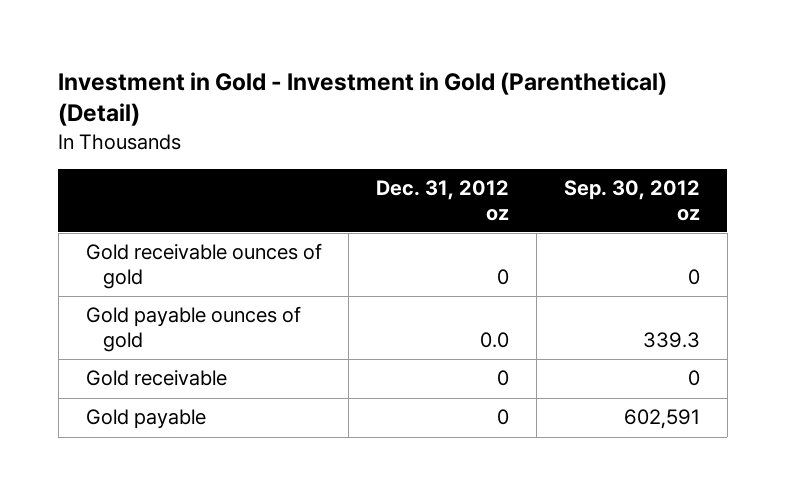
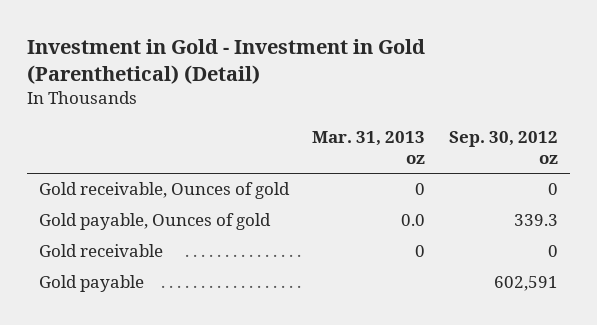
- | Dec. 31, 2012 oz | Sep. 30, 2012 oz
+ | Mar. 31, 2013 oz | Sep. 30, 2012 oz
- Gold receivable ounces of gold | 0 | 0
- Gold payable ounces of gold | 0.0 | 339.3
+ Gold receivable, Ounces of gold | 0 | 0
+ Gold payable, Ounces of gold | 0.0 | 339.3

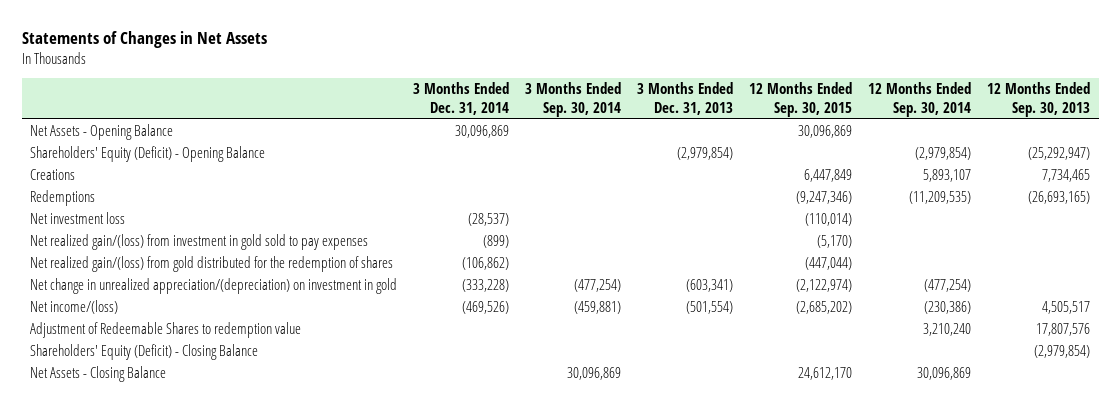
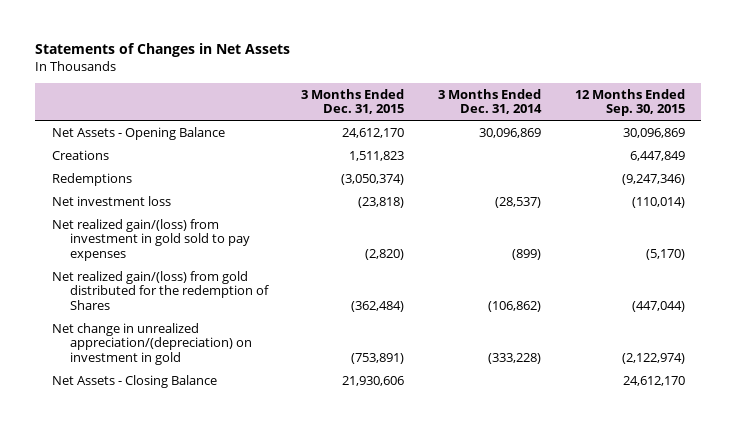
- | 3 Months Ended Dec. 31, 2014 | 3 Months Ended Sep. 30, 2014 | 3 Months Ended Dec. 31, 2013 | 12 Months Ended Sep. 30, 2015 | 12 Months Ended Sep. 30, 2014 | 12 Months Ended Sep. 30, 2013
+ | 3 Months Ended Dec. 31, 2015 | 3 Months Ended Dec. 31, 2014 | 12 Months Ended Sep. 30, 2015
- Shareholders' Equity (Deficit) - Opening Balance | | | (2,979,854) | | (2,979,854) | (25,292,947)
- Net realized gain/(loss) from gold distributed for the redemption of shares | (106,862) | | | (447,044) | |
+ Net realized gain/(loss) from gold distributed for the redemption of Shares | (362,484) | (106,862) | (447,044)
- Net income/(loss) | (469,526) | (459,881) | (501,554) | (2,685,202) | (230,386) | 4,505,517
- Adjustment of Redeemable Shares to redemption value | | | | | 3,210,240 | 17,807,576
- Shareholders' Equity (Deficit) - Closing Balance | | | | | | (2,979,854)

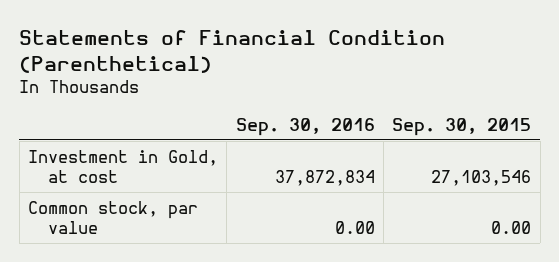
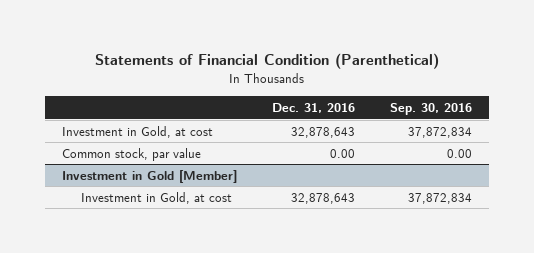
- | Sep. 30, 2016 | Sep. 30, 2015
+ | Dec. 31, 2016 | Sep. 30, 2016
+ Investment in Gold [Member]
+ Investment in Gold, at cost | 32,878,643 | 37,872,834

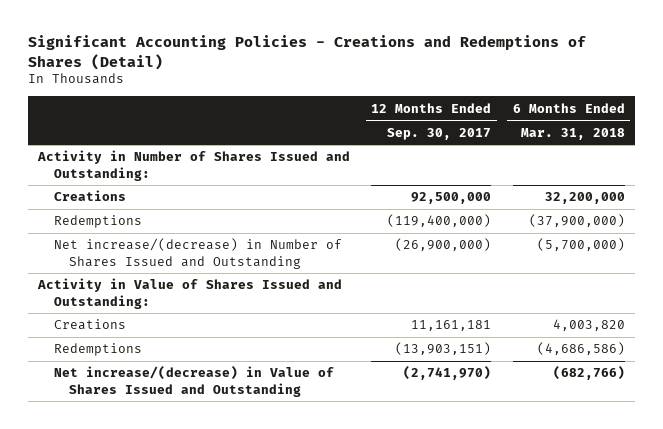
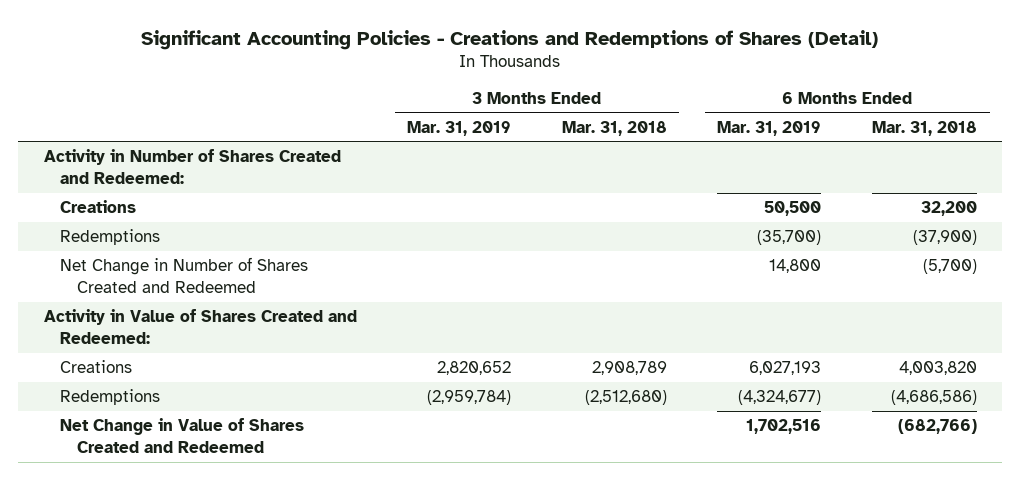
- | 12 Months Ended Sep. 30, 2017 | 6 Months Ended Mar. 31, 2018
+ | 3 Months Ended Mar. 31, 2019 | 3 Months Ended Mar. 31, 2018 | 6 Months Ended Mar. 31, 2019 | 6 Months Ended Mar. 31, 2018
- Activity in Number of Shares Issued and Outstanding:
- Creations | 92,500,000 | 32,200,000
- Redemptions | (119,400,000) | (37,900,000)
- Net increase/(decrease) in Number of Shares Issued and Outstanding | (26,900,000) | (5,700,000)
- Activity in Value of Shares Issued and Outstanding:
+ Activity in Number of Shares Created and Redeemed:
+ Creations | | | 50,500 | 32,200
+ Redemptions | | | (35,700) | (37,900)
+ Net Change in Number of Shares Created and Redeemed | | | 14,800 | (5,700)
+ Activity in Value of Shares Created and Redeemed:
- Net increase/(decrease) in Value of Shares Issued and Outstanding | (2,741,970) | (682,766)
+ Net Change in Value of Shares Created and Redeemed | | | 1,702,516 | (682,766)

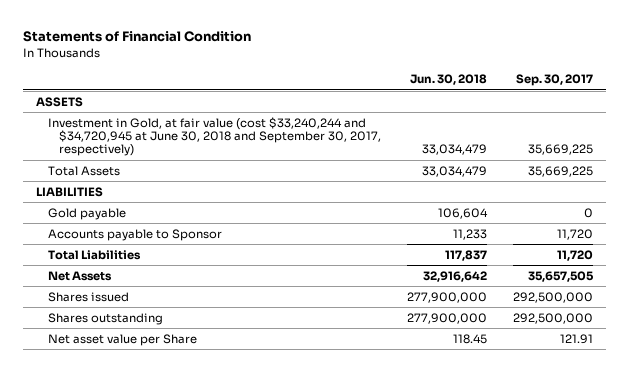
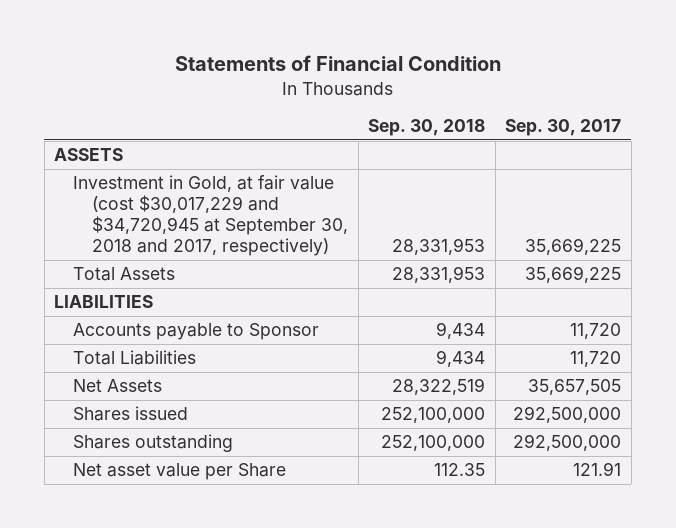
- | Jun. 30, 2018 | Sep. 30, 2017
+ | Sep. 30, 2018 | Sep. 30, 2017
- Investment in Gold, at fair value (cost $33,240,244 and $34,720,945 at June 30, 2018 and September 30, 2017, respectively) | 33,034,479 | 35,669,225
+ Investment in Gold, at fair value (cost $30,017,229 and $34,720,945 at September 30, 2018 and 2017, respectively) | 28,331,953 | 35,669,225
- Gold payable | 106,604 | 0

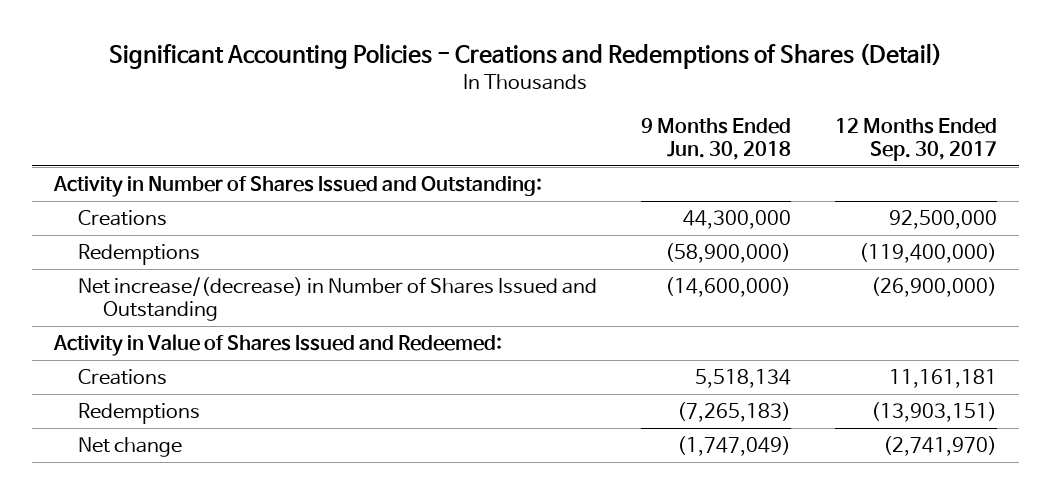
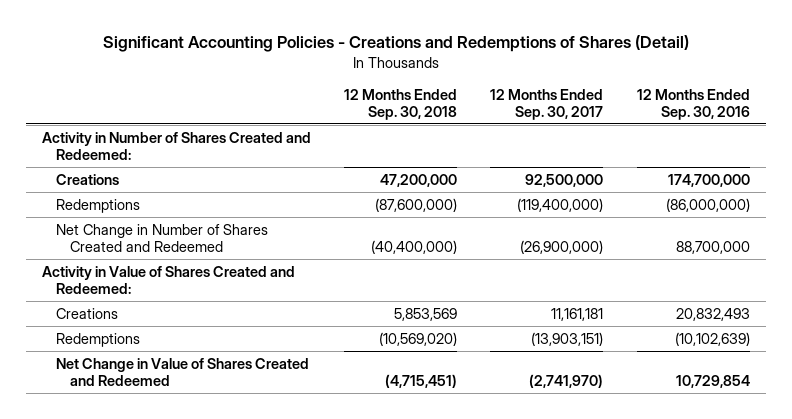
- | 9 Months Ended Jun. 30, 2018 | 12 Months Ended Sep. 30, 2017
+ | 12 Months Ended Sep. 30, 2018 | 12 Months Ended Sep. 30, 2017 | 12 Months Ended Sep. 30, 2016
- Activity in Number of Shares Issued and Outstanding:
+ Activity in Number of Shares Created and Redeemed:
- Net increase/(decrease) in Number of Shares Issued and Outstanding | (14,600,000) | (26,900,000)
- Activity in Value of Shares Issued and Redeemed:
+ Net Change in Number of Shares Created and Redeemed | (40,400,000) | (26,900,000) | 88,700,000
+ Activity in Value of Shares Created and Redeemed:
- Net change | (1,747,049) | (2,741,970)
+ Net Change in Value of Shares Created and Redeemed | (4,715,451) | (2,741,970) | 10,729,854

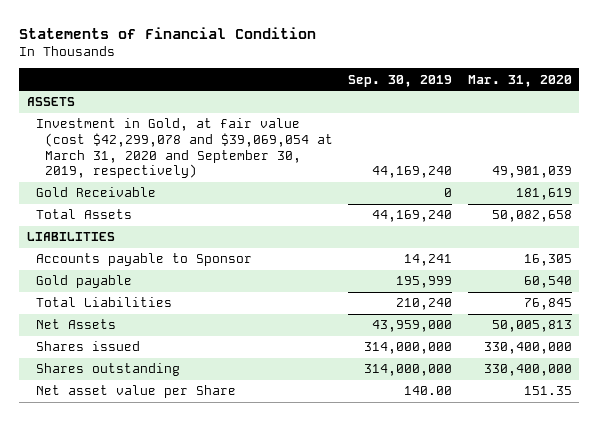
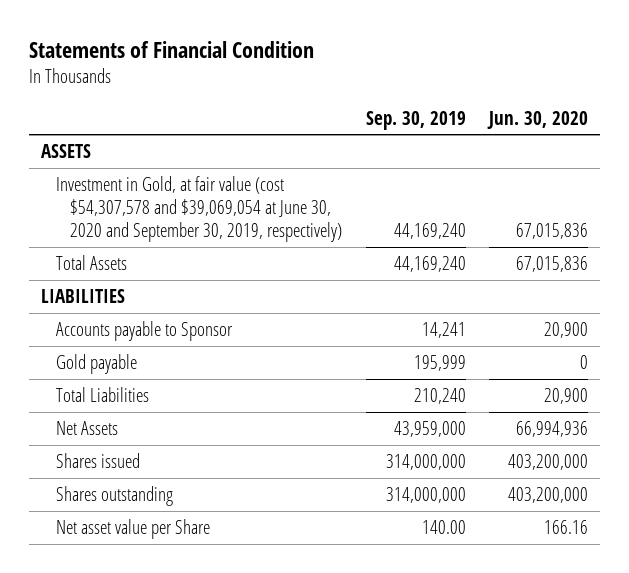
- | Sep. 30, 2019 | Mar. 31, 2020
+ | Sep. 30, 2019 | Jun. 30, 2020
- Investment in Gold, at fair value (cost $42,299,078 and $39,069,054 at March 31, 2020 and September 30, 2019, respectively) | 44,169,240 | 49,901,039
- Gold Receivable | 0 | 181,619
+ Investment in Gold, at fair value (cost $54,307,578 and $39,069,054 at June 30, 2020 and September 30, 2019, respectively) | 44,169,240 | 67,015,836

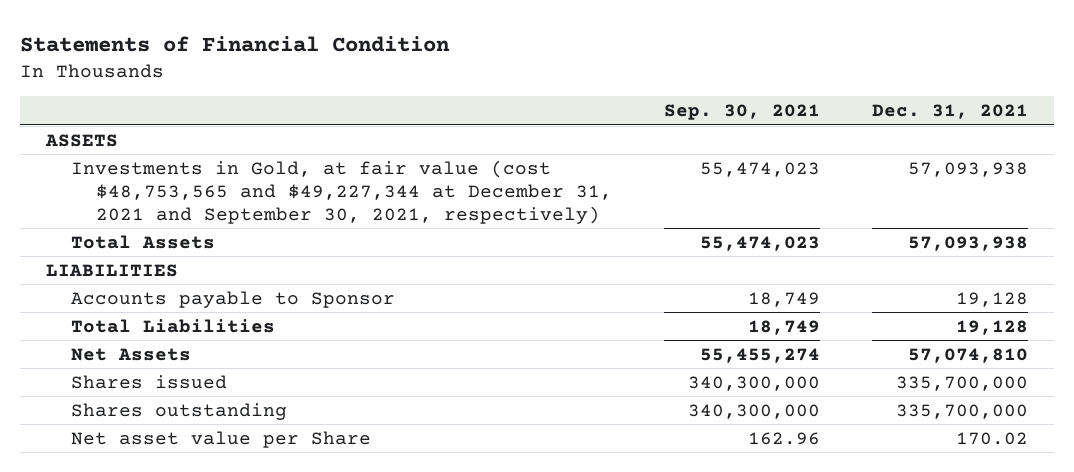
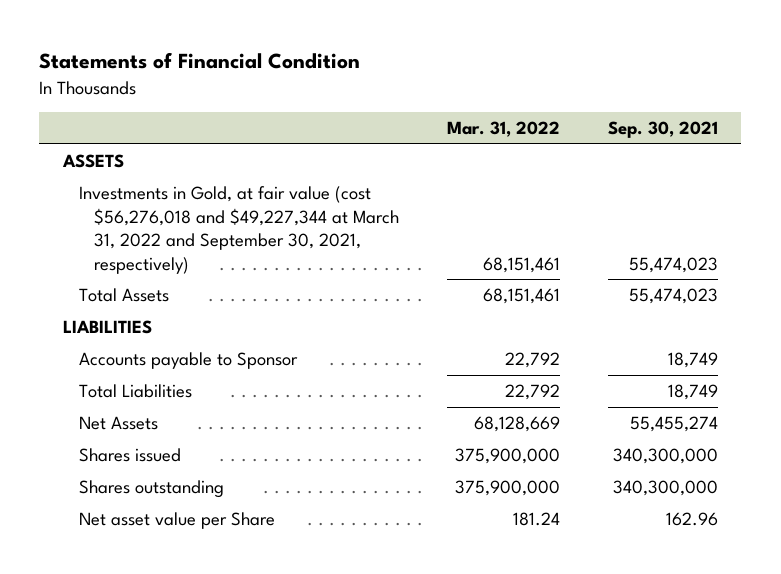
- | Sep. 30, 2021 | Dec. 31, 2021
+ | Mar. 31, 2022 | Sep. 30, 2021
- Investments in Gold, at fair value (cost $48,753,565 and $49,227,344 at December 31, 2021 and September 30, 2021, respectively) | 55,474,023 | 57,093,938
+ Investments in Gold, at fair value (cost $56,276,018 and $49,227,344 at March 31, 2022 and September 30, 2021, respectively) | 68,151,461 | 55,474,023

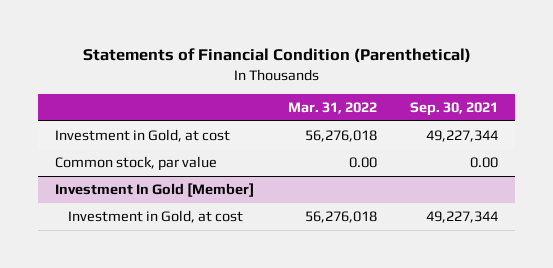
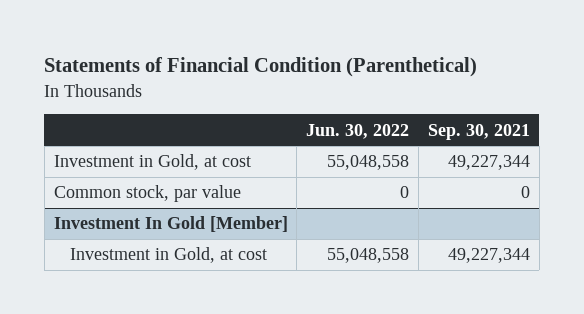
- | Mar. 31, 2022 | Sep. 30, 2021
+ | Jun. 30, 2022 | Sep. 30, 2021
- Common stock, par value | 0.00 | 0.00
+ Common stock, par value | 0 | 0

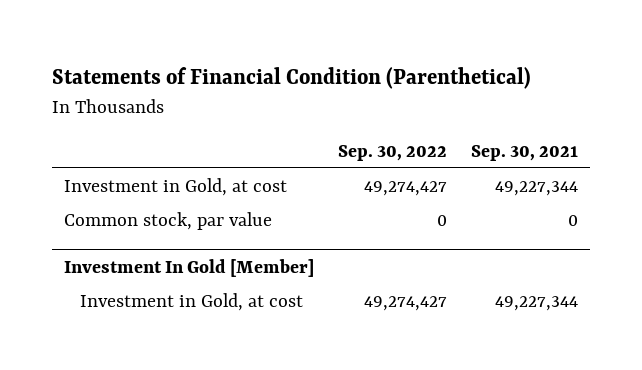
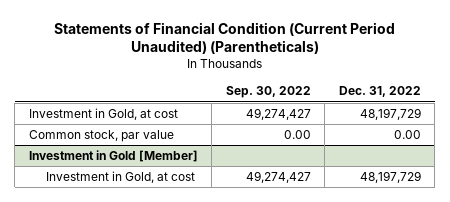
- Statements of Financial Condition (Parenthetical)
+ Statements of Financial Condition (Current Period Unaudited) (Parentheticals)
- | Sep. 30, 2022 | Sep. 30, 2021
+ | Sep. 30, 2022 | Dec. 31, 2022
- Common stock, par value | 0 | 0
- Investment In Gold [Member]
+ Common stock, par value | 0.00 | 0.00
+ Investment in Gold [Member]

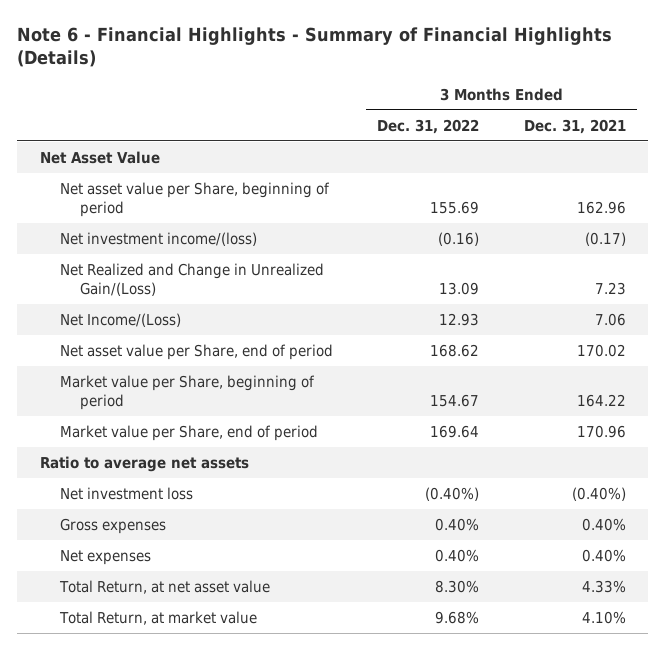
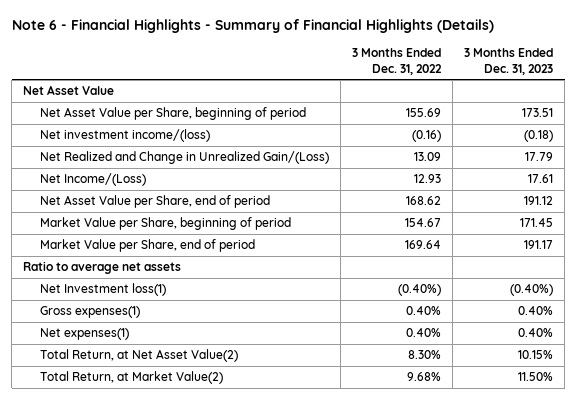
- | 3 Months Ended Dec. 31, 2022 | 3 Months Ended Dec. 31, 2021
+ | 3 Months Ended Dec. 31, 2022 | 3 Months Ended Dec. 31, 2023
- Net asset value per Share, beginning of period | 155.69 | 162.96
+ Net Asset Value per Share, beginning of period | 155.69 | 173.51
- Net asset value per Share, end of period | 168.62 | 170.02
- Market value per Share, beginning of period | 154.67 | 164.22
- Market value per Share, end of period | 169.64 | 170.96
+ Net Asset Value per Share, end of period | 168.62 | 191.12
+ Market Value per Share, beginning of period | 154.67 | 171.45
+ Market Value per Share, end of period | 169.64 | 191.17
- Net investment loss | (0.40%) | (0.40%)
- Gross expenses | 0.40% | 0.40%
- Net expenses | 0.40% | 0.40%
- Total Return, at net asset value | 8.30% | 4.33%
- Total Return, at market value | 9.68% | 4.10%
+ Net Investment loss(1) | (0.40%) | (0.40%)
+ Gross expenses(1) | 0.40% | 0.40%
+ Net expenses(1) | 0.40% | 0.40%
+ Total Return, at Net Asset Value(2) | 8.30% | 10.15%
+ Total Return, at Market Value(2) | 9.68% | 11.50%

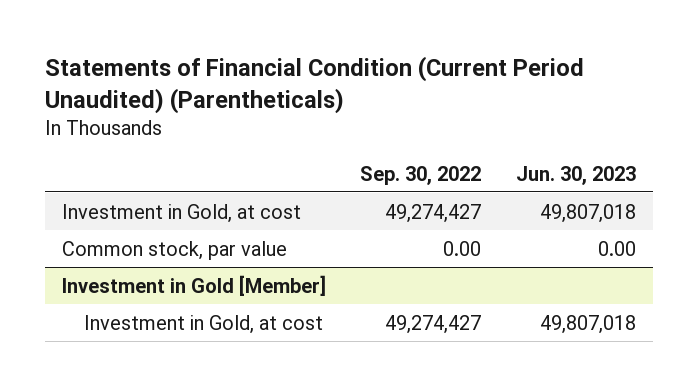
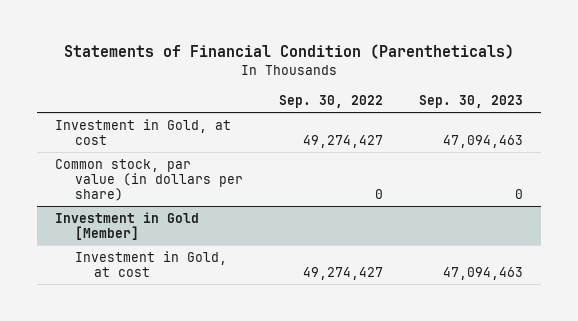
- Statements of Financial Condition (Current Period Unaudited) (Parentheticals)
+ Statements of Financial Condition (Parentheticals)
- | Sep. 30, 2022 | Jun. 30, 2023
+ | Sep. 30, 2022 | Sep. 30, 2023
- Common stock, par value | 0.00 | 0.00
+ Common stock, par value (in dollars per share) | 0 | 0

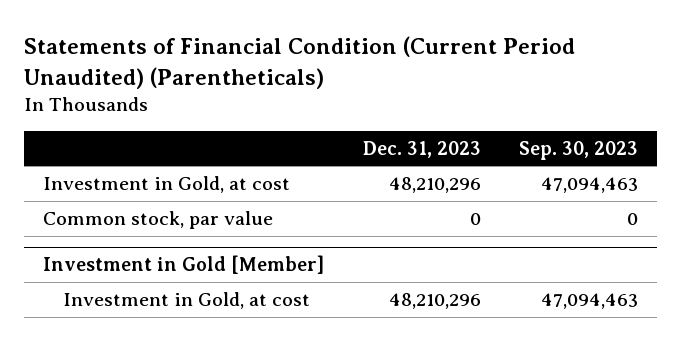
- Statements of Financial Condition (Parentheticals)
+ Statements of Financial Condition (Current Period Unaudited) (Parentheticals)
- | Sep. 30, 2022 | Sep. 30, 2023
+ | Dec. 31, 2023 | Sep. 30, 2023
- Common stock, par value (in dollars per share) | 0 | 0
+ Common stock, par value | 0 | 0

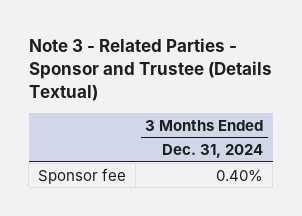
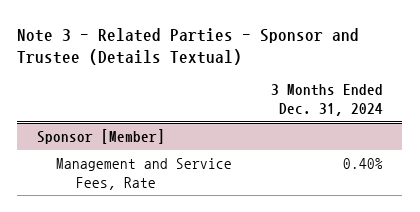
- Sponsor fee | 0.40%
+ Sponsor [Member]
+ Management and Service Fees, Rate | 0.40%

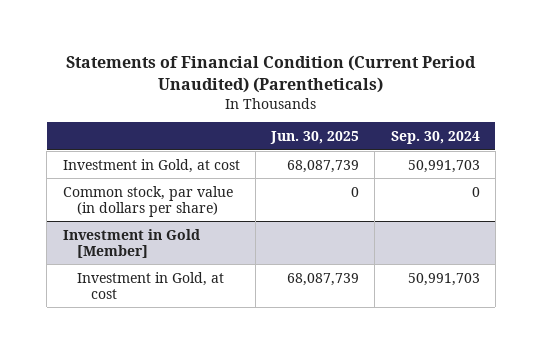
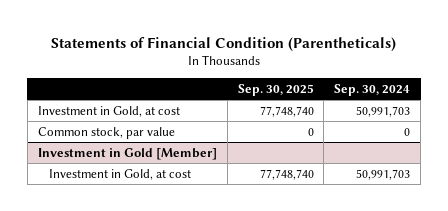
- Statements of Financial Condition (Current Period Unaudited) (Parentheticals)
+ Statements of Financial Condition (Parentheticals)
- | Jun. 30, 2025 | Sep. 30, 2024
+ | Sep. 30, 2025 | Sep. 30, 2024
- Common stock, par value (in dollars per share) | 0 | 0
+ Common stock, par value | 0 | 0

